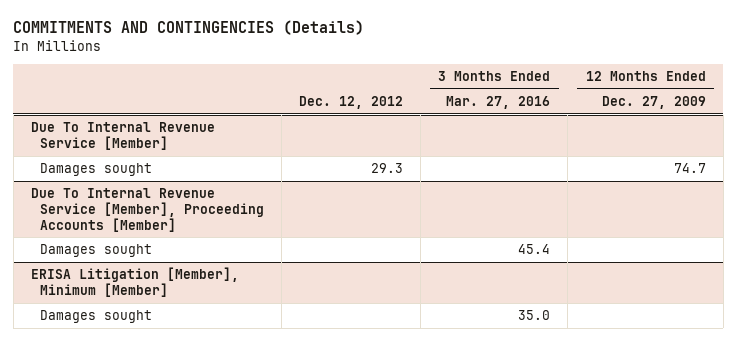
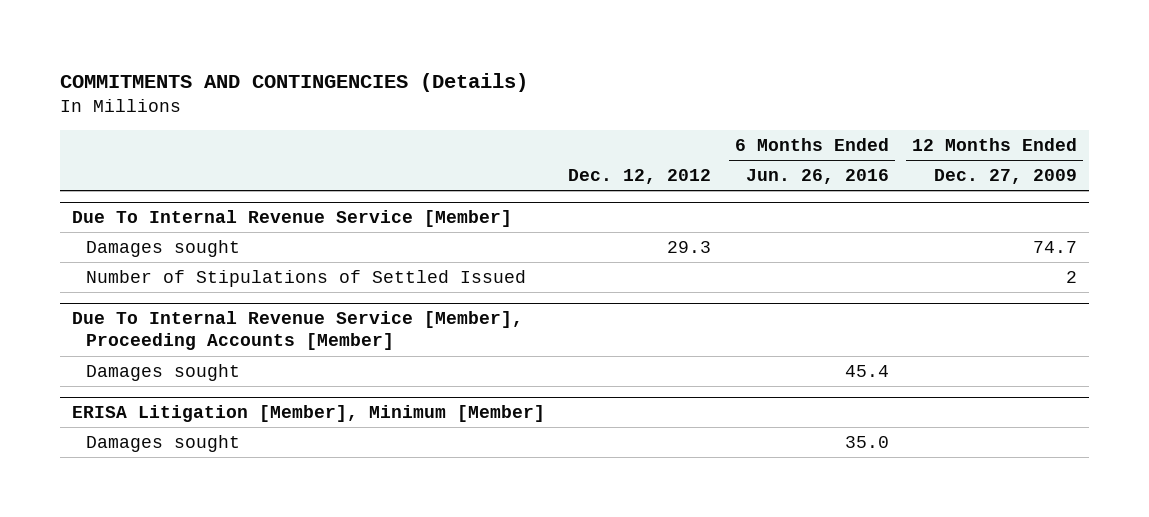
- | Dec. 12, 2012 | 3 Months Ended Mar. 27, 2016 | 12 Months Ended Dec. 27, 2009
+ | Dec. 12, 2012 | 6 Months Ended Jun. 26, 2016 | 12 Months Ended Dec. 27, 2009
@ Due To Internal Revenue Service [Member]
+ Number of Stipulations of Settled Issued | | | 2

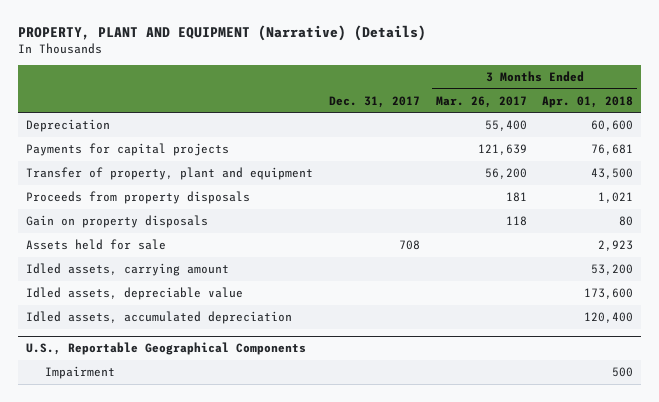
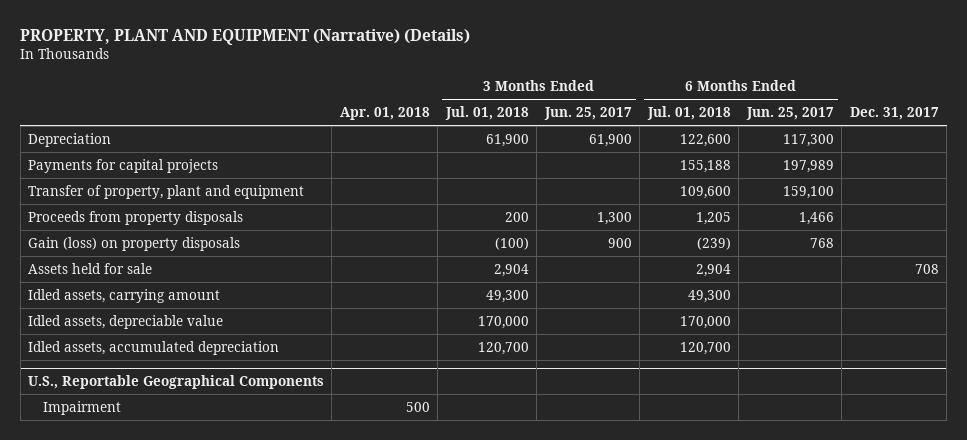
- | Dec. 31, 2017 | 3 Months Ended Mar. 26, 2017 | 3 Months Ended Apr. 01, 2018
+ | Apr. 01, 2018 | 3 Months Ended Jul. 01, 2018 | 3 Months Ended Jun. 25, 2017 | 6 Months Ended Jul. 01, 2018 | 6 Months Ended Jun. 25, 2017 | Dec. 31, 2017
- Gain on property disposals | | 118 | 80
+ Gain (loss) on property disposals | | (100) | 900 | (239) | 768 |

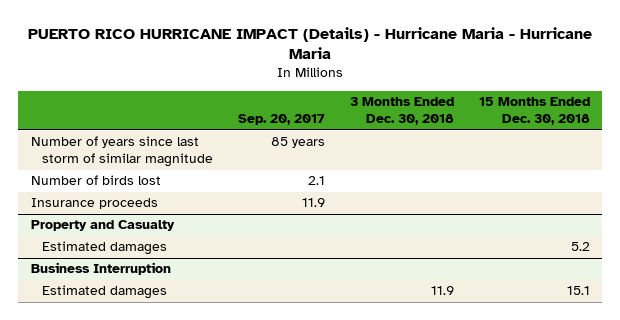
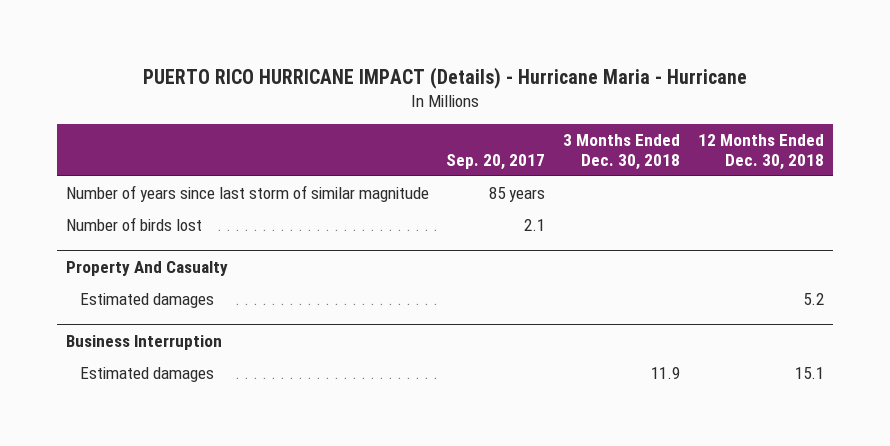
- PUERTO RICO HURRICANE IMPACT (Details) - Hurricane Maria - Hurricane Maria
+ PUERTO RICO HURRICANE IMPACT (Details) - Hurricane Maria - Hurricane
- | Sep. 20, 2017 | 3 Months Ended Dec. 30, 2018 | 15 Months Ended Dec. 30, 2018
+ | Sep. 20, 2017 | 3 Months Ended Dec. 30, 2018 | 12 Months Ended Dec. 30, 2018
- Insurance proceeds | 11.9 | |
- Property and Casualty
+ Property And Casualty

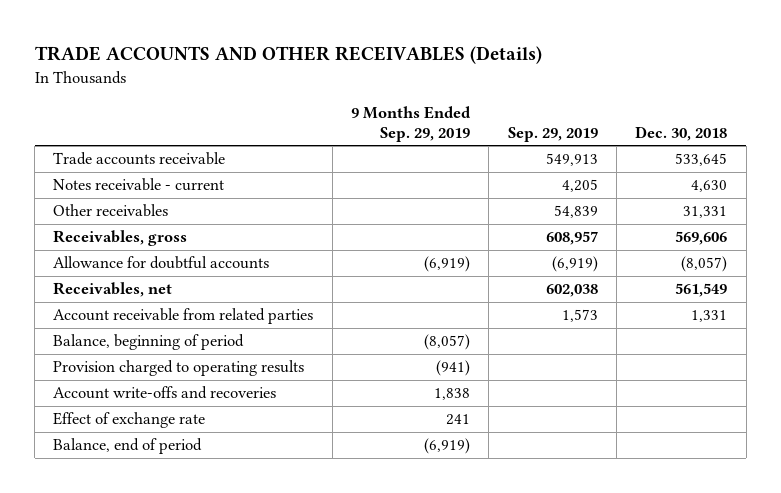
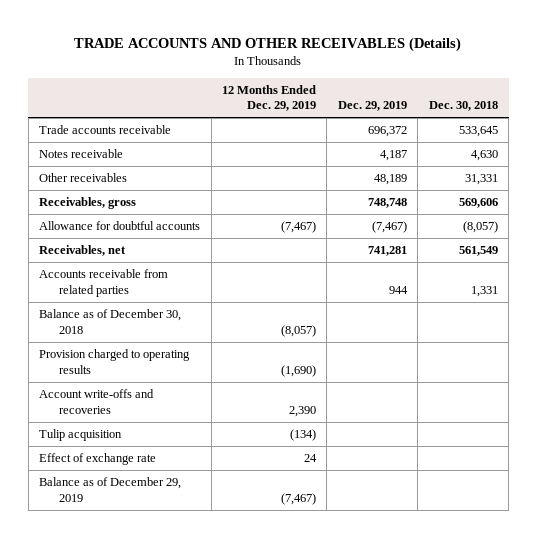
- | 9 Months Ended Sep. 29, 2019 | Sep. 29, 2019 | Dec. 30, 2018
+ | 12 Months Ended Dec. 29, 2019 | Dec. 29, 2019 | Dec. 30, 2018
- Notes receivable - current | | 4,205 | 4,630
+ Notes receivable | | 4,187 | 4,630
- Account receivable from related parties | | 1,573 | 1,331
- Balance, beginning of period | (8,057) | |
+ Accounts receivable from related parties | | 944 | 1,331
+ Balance as of December 30, 2018 | (8,057) | |
+ Tulip acquisition | (134) | |
- Balance, end of period | (6,919) | |
+ Balance as of December 29, 2019 | (7,467) | |

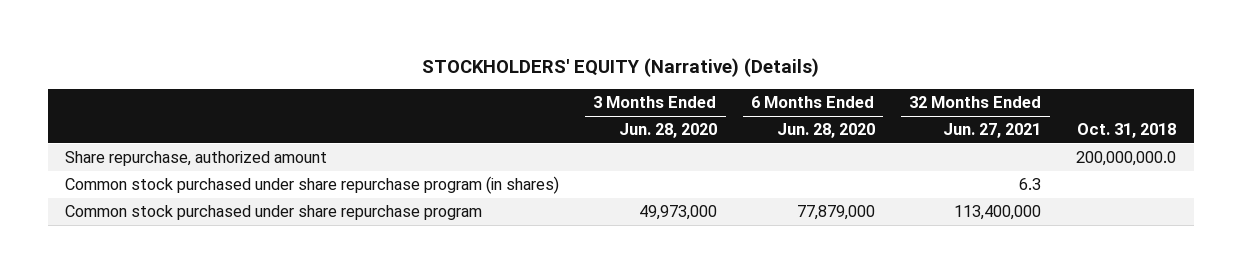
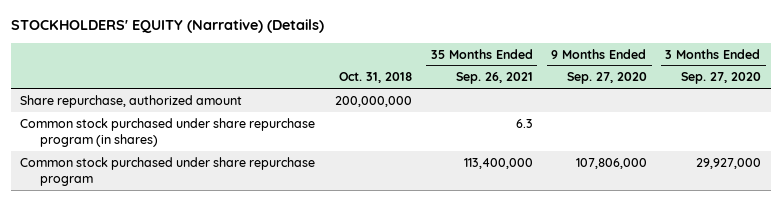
- | 3 Months Ended Jun. 28, 2020 | 6 Months Ended Jun. 28, 2020 | 32 Months Ended Jun. 27, 2021 | Oct. 31, 2018
+ | Oct. 31, 2018 | 35 Months Ended Sep. 26, 2021 | 9 Months Ended Sep. 27, 2020 | 3 Months Ended Sep. 27, 2020
- Share repurchase, authorized amount | | | | 200,000,000.0
+ Share repurchase, authorized amount | 200,000,000 | | |

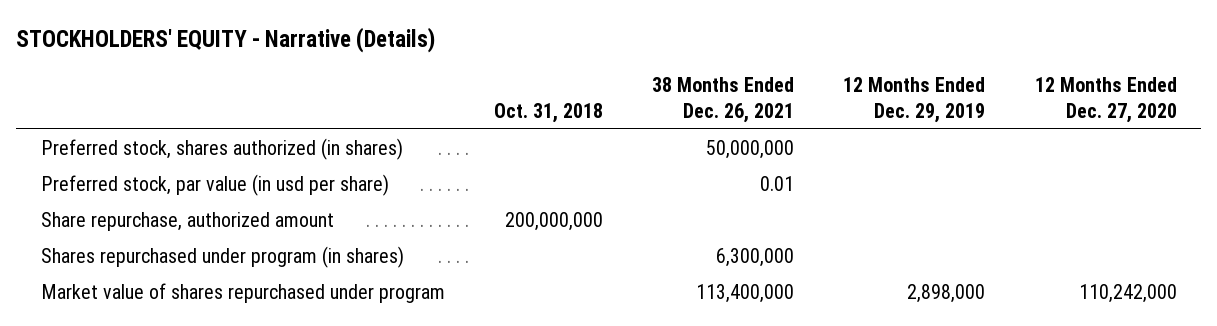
- STOCKHOLDERS' EQUITY (Narrative) (Details)
+ STOCKHOLDERS' EQUITY - Narrative (Details)
- | Oct. 31, 2018 | 35 Months Ended Sep. 26, 2021 | 9 Months Ended Sep. 27, 2020 | 3 Months Ended Sep. 27, 2020
+ | Oct. 31, 2018 | 38 Months Ended Dec. 26, 2021 | 12 Months Ended Dec. 29, 2019 | 12 Months Ended Dec. 27, 2020
+ Preferred stock, shares authorized (in shares) | | 50,000,000 | |
+ Preferred stock, par value (in usd per share) | | 0.01 | |
- Common stock purchased under share repurchase program (in shares) | | 6.3 | |
- Common stock purchased under share repurchase program | | 113,400,000 | 107,806,000 | 29,927,000
+ Shares repurchased under program (in shares) | | 6,300,000 | |
+ Market value of shares repurchased under program | | 113,400,000 | 2,898,000 | 110,242,000

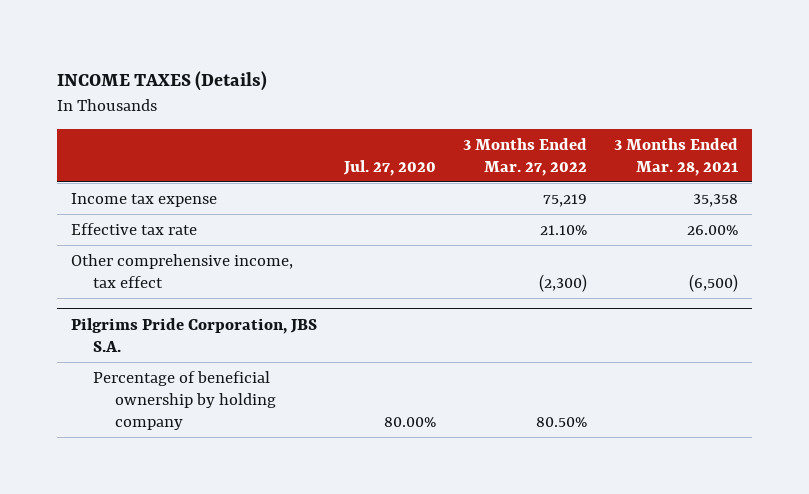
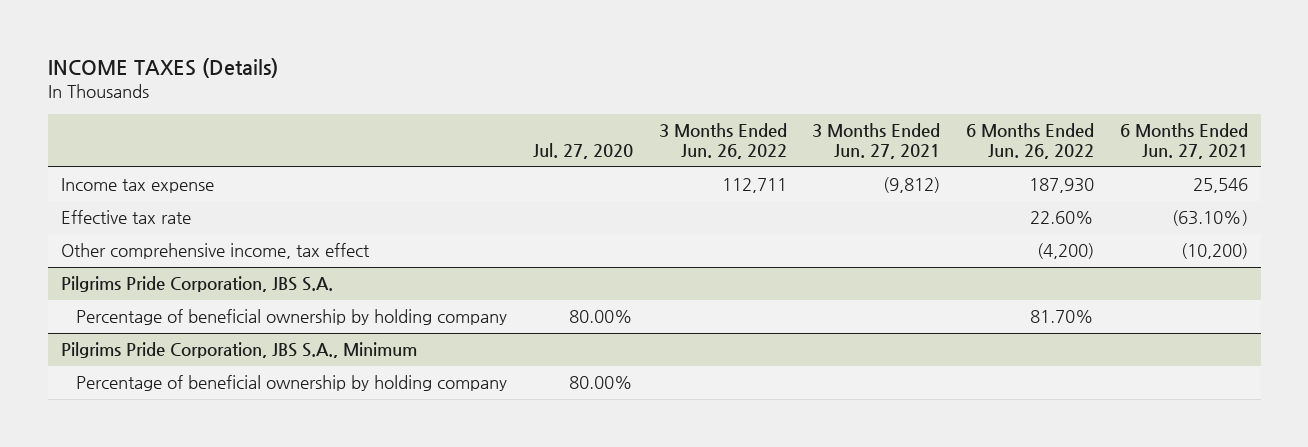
- | Jul. 27, 2020 | 3 Months Ended Mar. 27, 2022 | 3 Months Ended Mar. 28, 2021
+ | Jul. 27, 2020 | 3 Months Ended Jun. 26, 2022 | 3 Months Ended Jun. 27, 2021 | 6 Months Ended Jun. 26, 2022 | 6 Months Ended Jun. 27, 2021
+ Pilgrims Pride Corporation, JBS S.A., Minimum
+ Percentage of beneficial ownership by holding company | 80.00% | | | |

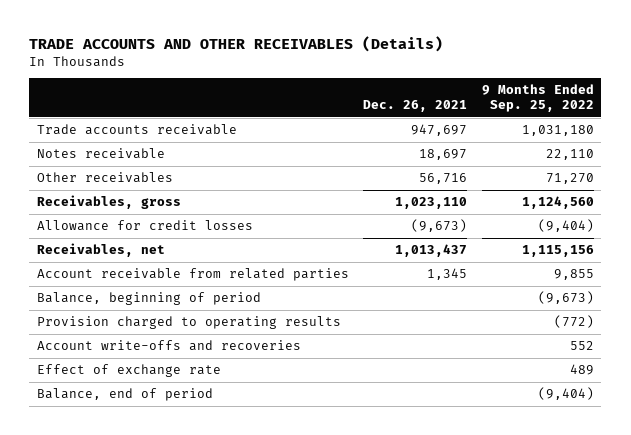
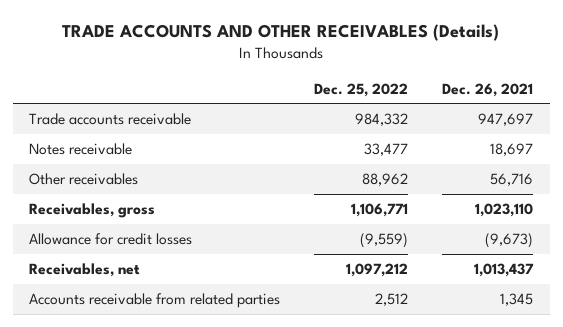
- | Dec. 26, 2021 | 9 Months Ended Sep. 25, 2022
+ | Dec. 25, 2022 | Dec. 26, 2021
- Account receivable from related parties | 1,345 | 9,855
- Balance, beginning of period | | (9,673)
- Provision charged to operating results | | (772)
- Account write-offs and recoveries | | 552
- Effect of exchange rate | | 489
- Balance, end of period | | (9,404)
+ Accounts receivable from related parties | 2,512 | 1,345

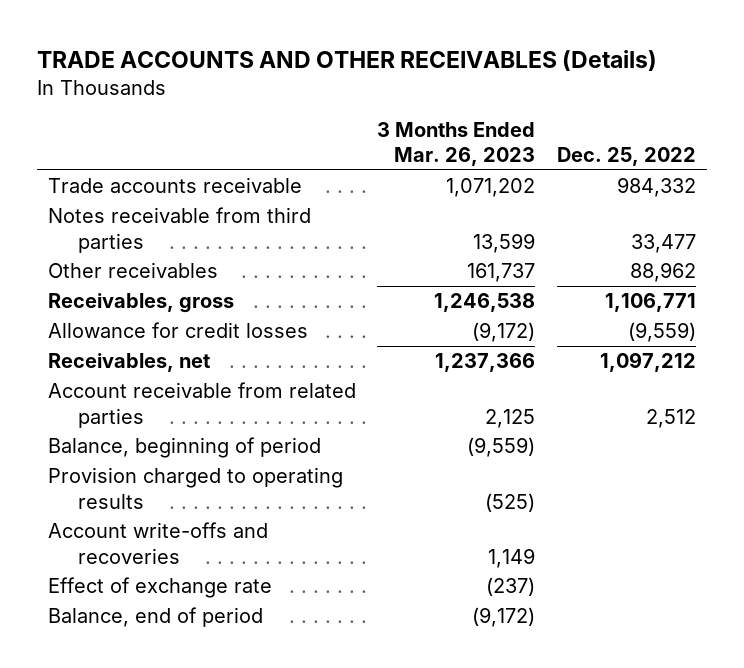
- | Dec. 25, 2022 | Dec. 26, 2021
+ | 3 Months Ended Mar. 26, 2023 | Dec. 25, 2022
- Notes receivable | 33,477 | 18,697
+ Notes receivable from third parties | 13,599 | 33,477
- Accounts receivable from related parties | 2,512 | 1,345
+ Account receivable from related parties | 2,125 | 2,512
+ Balance, beginning of period | (9,559) |
+ Provision charged to operating results | (525) |
+ Account write-offs and recoveries | 1,149 |
+ Effect of exchange rate | (237) |
+ Balance, end of period | (9,172) |

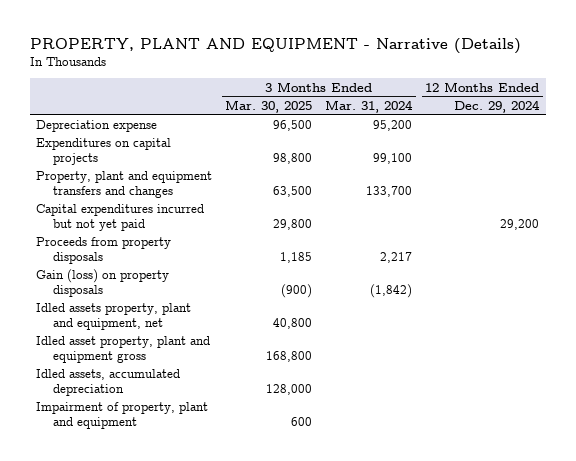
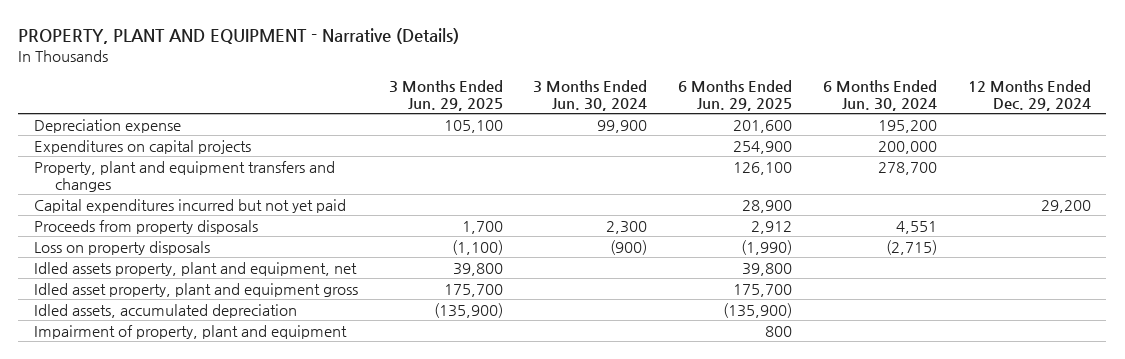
- | 3 Months Ended Mar. 30, 2025 | 3 Months Ended Mar. 31, 2024 | 12 Months Ended Dec. 29, 2024
+ | 3 Months Ended Jun. 29, 2025 | 3 Months Ended Jun. 30, 2024 | 6 Months Ended Jun. 29, 2025 | 6 Months Ended Jun. 30, 2024 | 12 Months Ended Dec. 29, 2024
- Gain (loss) on property disposals | (900) | (1,842) |
+ Loss on property disposals | (1,100) | (900) | (1,990) | (2,715) |

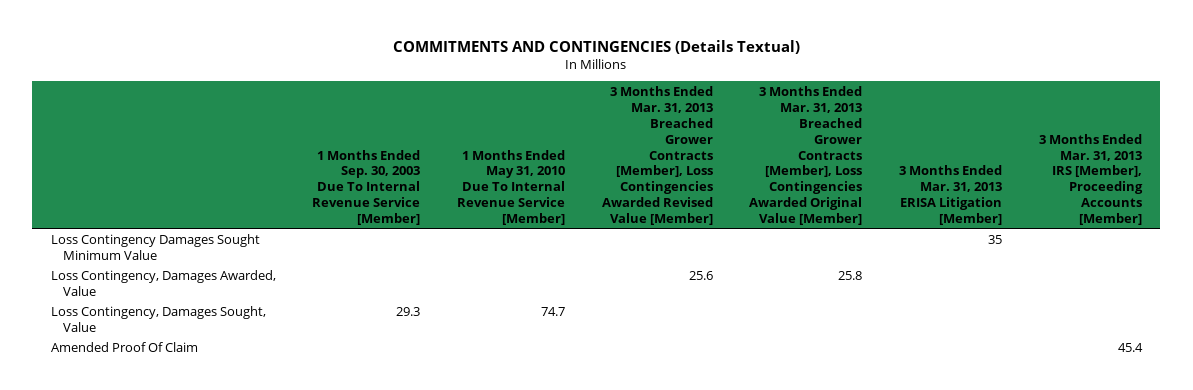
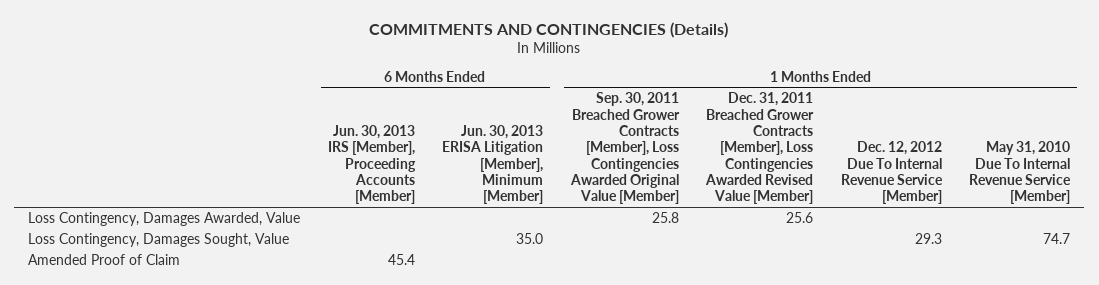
- COMMITMENTS AND CONTINGENCIES (Details Textual)
+ COMMITMENTS AND CONTINGENCIES (Details)
- | 1 Months Ended Sep. 30, 2003 Due To Internal Revenue Service [Member] | 1 Months Ended May 31, 2010 Due To Internal Revenue Service [Member] | 3 Months Ended Mar. 31, 2013 Breached Grower Contracts [Member], Loss Contingencies Awarded Revised Value [Member] | 3 Months Ended Mar. 31, 2013 Breached Grower Contracts [Member], Loss Contingencies Awarded Original Value [Member] | 3 Months Ended Mar. 31, 2013 ERISA Litigation [Member] | 3 Months Ended Mar. 31, 2013 IRS [Member], Proceeding Accounts [Member]
+ | 6 Months Ended Jun. 30, 2013 IRS [Member], Proceeding Accounts [Member] | 6 Months Ended Jun. 30, 2013 ERISA Litigation [Member], Minimum [Member] | 1 Months Ended Sep. 30, 2011 Breached Grower Contracts [Member], Loss Contingencies Awarded Original Value [Member] | 1 Months Ended Dec. 31, 2011 Breached Grower Contracts [Member], Loss Contingencies Awarded Revised Value [Member] | 1 Months Ended Dec. 12, 2012 Due To Internal Revenue Service [Member] | 1 Months Ended May 31, 2010 Due To Internal Revenue Service [Member]
- Loss Contingency Damages Sought Minimum Value | | | | | 35 |
- Amended Proof Of Claim | | | | | | 45.4
+ Amended Proof of Claim | 45.4 | | | | |

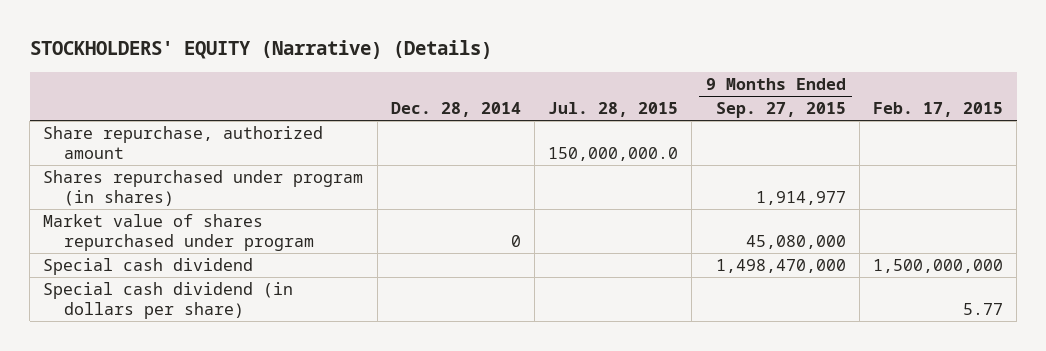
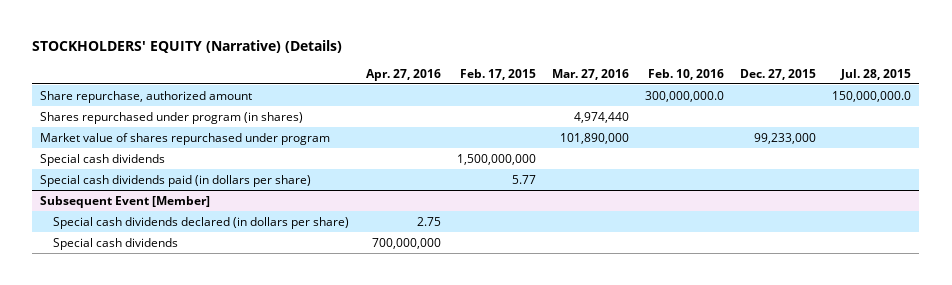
- | Dec. 28, 2014 | Jul. 28, 2015 | 9 Months Ended Sep. 27, 2015 | Feb. 17, 2015
+ | Apr. 27, 2016 | Feb. 17, 2015 | Mar. 27, 2016 | Feb. 10, 2016 | Dec. 27, 2015 | Jul. 28, 2015
- Special cash dividend | | | 1,498,470,000 | 1,500,000,000
- Special cash dividend (in dollars per share) | | | | 5.77
+ Special cash dividends | | 1,500,000,000 | | | |
+ Special cash dividends paid (in dollars per share) | | 5.77 | | | |
+ Subsequent Event [Member]
+ Special cash dividends declared (in dollars per share) | 2.75 | | | | |
+ Special cash dividends | 700,000,000 | | | | |

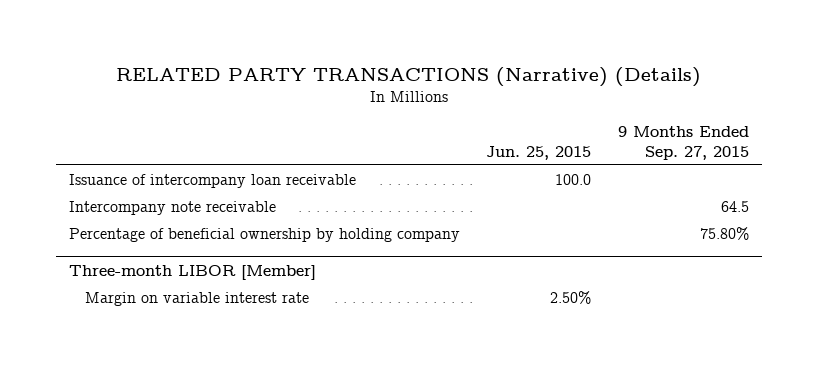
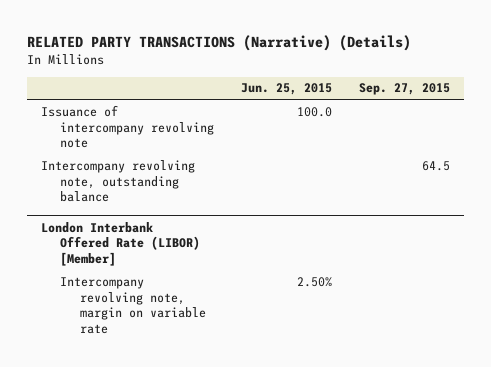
- | Jun. 25, 2015 | 9 Months Ended Sep. 27, 2015
+ | Jun. 25, 2015 | Sep. 27, 2015
- Issuance of intercompany loan receivable | 100.0 |
- Intercompany note receivable | | 64.5
- Percentage of beneficial ownership by holding company | | 75.80%
- Three-month LIBOR [Member]
- Margin on variable interest rate | 2.50% |
+ Issuance of intercompany revolving note | 100.0 |
+ Intercompany revolving note, outstanding balance | | 64.5
+ London Interbank Offered Rate (LIBOR) [Member]
+ Intercompany revolving note, margin on variable rate | 2.50% |

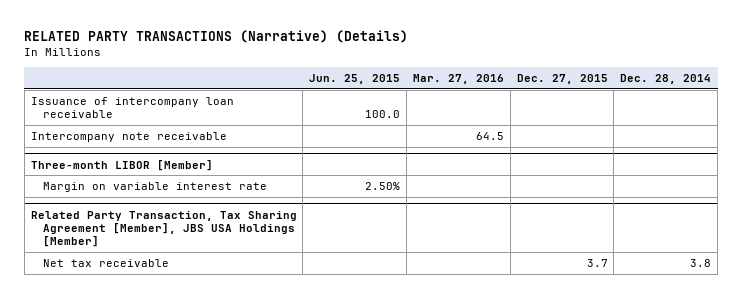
- | Jun. 25, 2015 | Sep. 27, 2015
+ | Jun. 25, 2015 | Mar. 27, 2016 | Dec. 27, 2015 | Dec. 28, 2014
- Issuance of intercompany revolving note | 100.0 |
- Intercompany revolving note, outstanding balance | | 64.5
- London Interbank Offered Rate (LIBOR) [Member]
- Intercompany revolving note, margin on variable rate | 2.50% |
+ Issuance of intercompany loan receivable | 100.0 | | |
+ Intercompany note receivable | | 64.5 | |
+ Three-month LIBOR [Member]
+ Margin on variable interest rate | 2.50% | | |
+ Related Party Transaction, Tax Sharing Agreement [Member], JBS USA Holdings [Member]
+ Net tax receivable | | | 3.7 | 3.8

